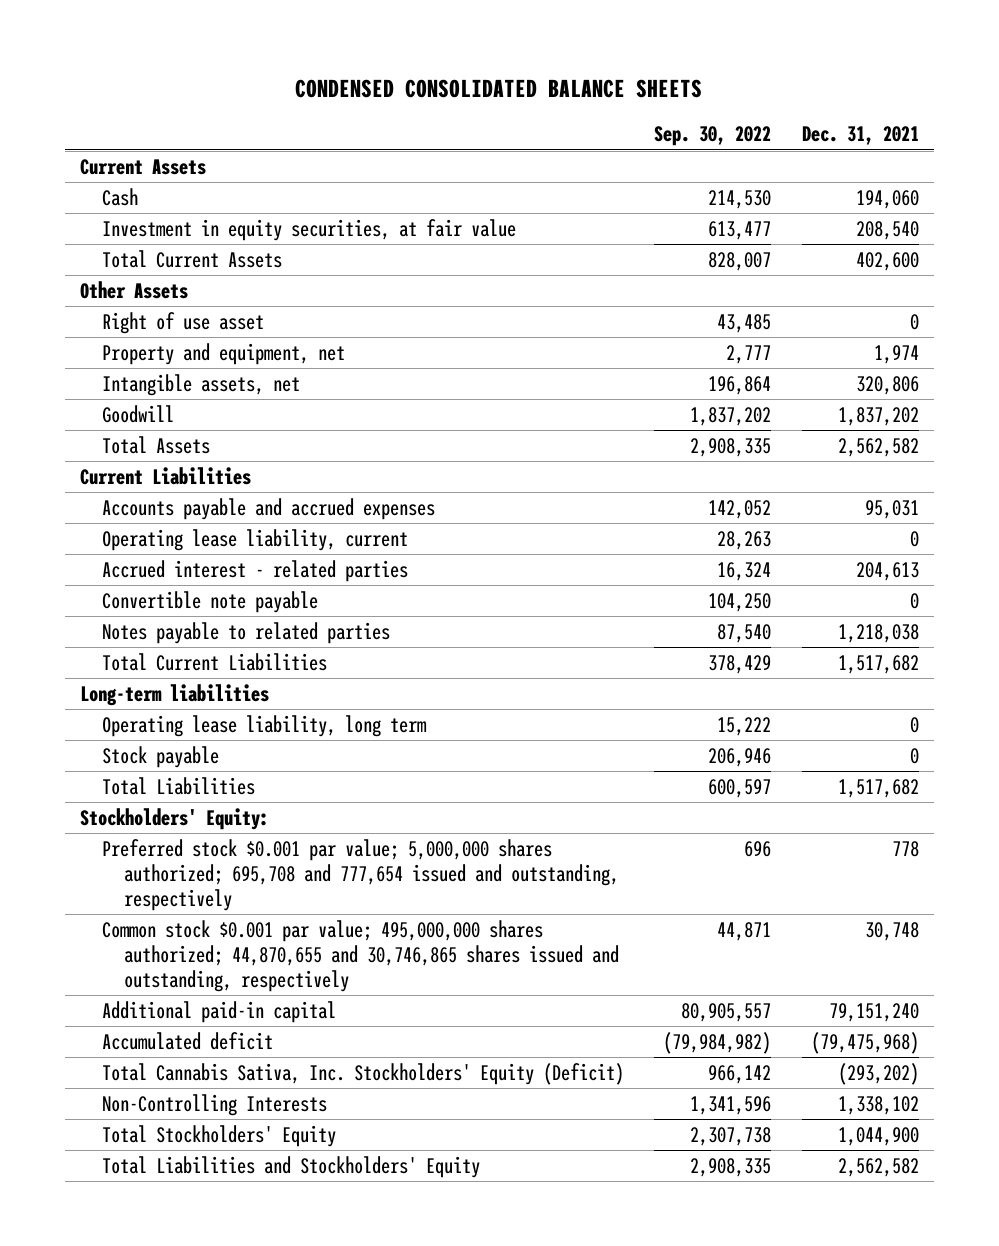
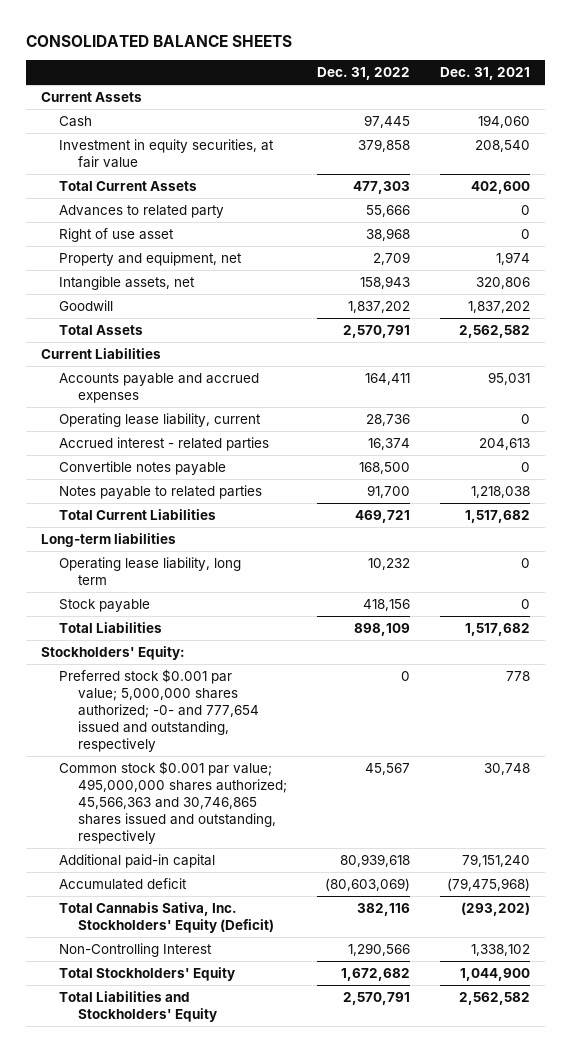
- CONDENSED CONSOLIDATED BALANCE SHEETS
+ CONSOLIDATED BALANCE SHEETS
- | Sep. 30, 2022 | Dec. 31, 2021
+ | Dec. 31, 2022 | Dec. 31, 2021
- Other Assets
+ Advances to related party | 55,666 | 0
- Convertible note payable | 104,250 | 0
+ Convertible notes payable | 168,500 | 0
- Preferred stock $0.001 par value; 5,000,000 shares authorized; 695,708 and 777,654 issued and outstanding, respectively | 696 | 778
- Common stock $0.001 par value; 495,000,000 shares authorized; 44,870,655 and 30,746,865 shares issued and outstanding, respectively | 44,871 | 30,748
+ Preferred stock $0.001 par value; 5,000,000 shares authorized; -0- and 777,654 issued and outstanding, respectively | 0 | 778
+ Common stock $0.001 par value; 495,000,000 shares authorized; 45,566,363 and 30,746,865 shares issued and outstanding, respectively | 45,567 | 30,748
- Non-Controlling Interests | 1,341,596 | 1,338,102
+ Non-Controlling Interest | 1,290,566 | 1,338,102

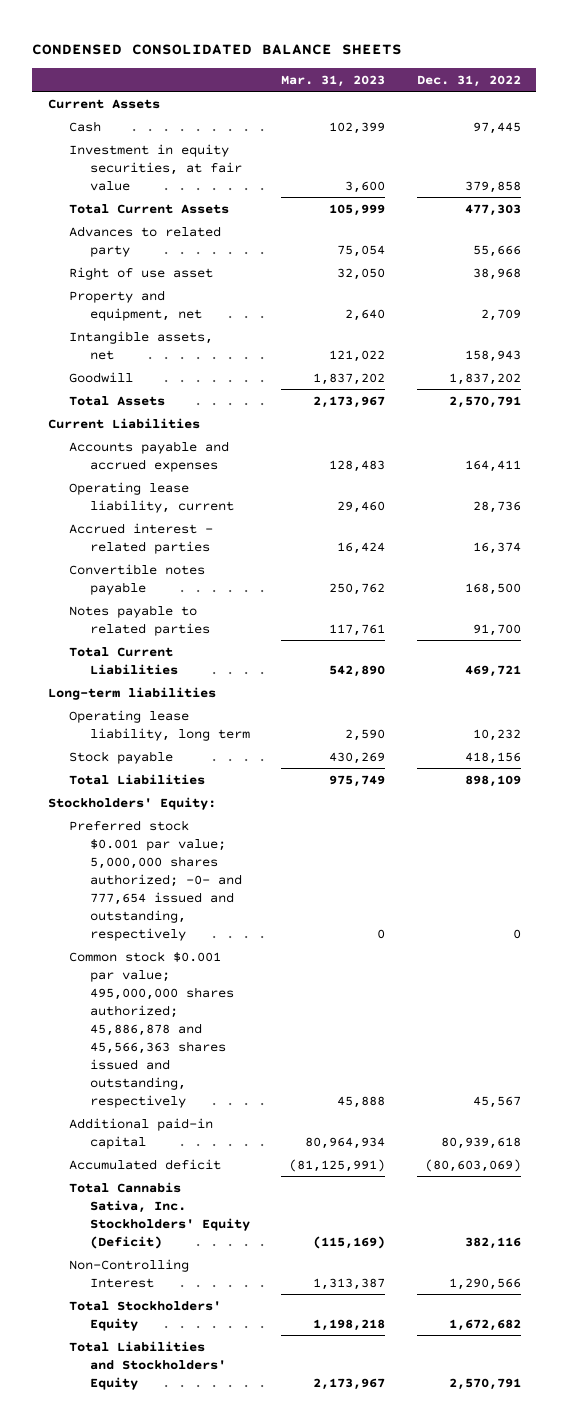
- CONSOLIDATED BALANCE SHEETS
+ CONDENSED CONSOLIDATED BALANCE SHEETS
- | Dec. 31, 2022 | Dec. 31, 2021
+ | Mar. 31, 2023 | Dec. 31, 2022
- Common stock $0.001 par value; 495,000,000 shares authorized; 45,566,363 and 30,746,865 shares issued and outstanding, respectively | 45,567 | 30,748
+ Common stock $0.001 par value; 495,000,000 shares authorized; 45,886,878 and 45,566,363 shares issued and outstanding, respectively | 45,888 | 45,567

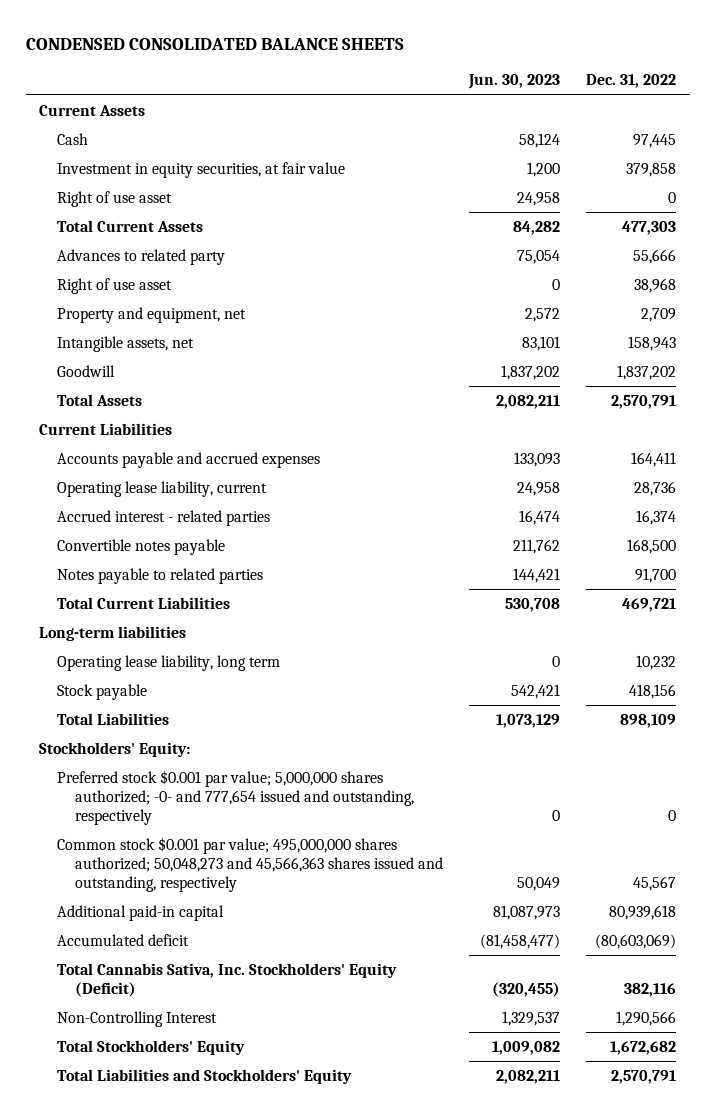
- | Mar. 31, 2023 | Dec. 31, 2022
+ | Jun. 30, 2023 | Dec. 31, 2022
+ Right of use asset | 24,958 | 0
- Common stock $0.001 par value; 495,000,000 shares authorized; 45,886,878 and 45,566,363 shares issued and outstanding, respectively | 45,888 | 45,567
+ Common stock $0.001 par value; 495,000,000 shares authorized; 50,048,273 and 45,566,363 shares issued and outstanding, respectively | 50,049 | 45,567

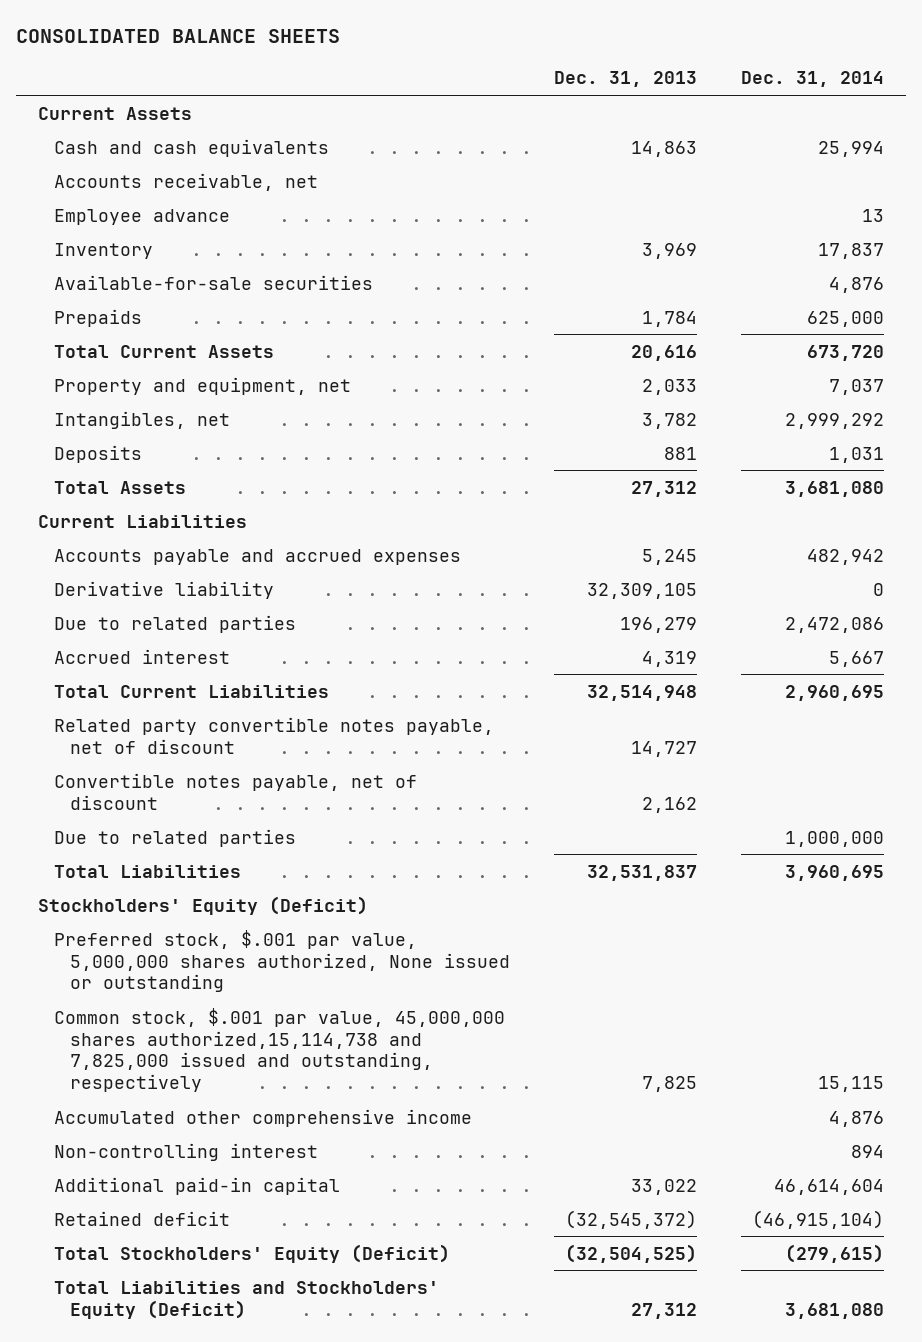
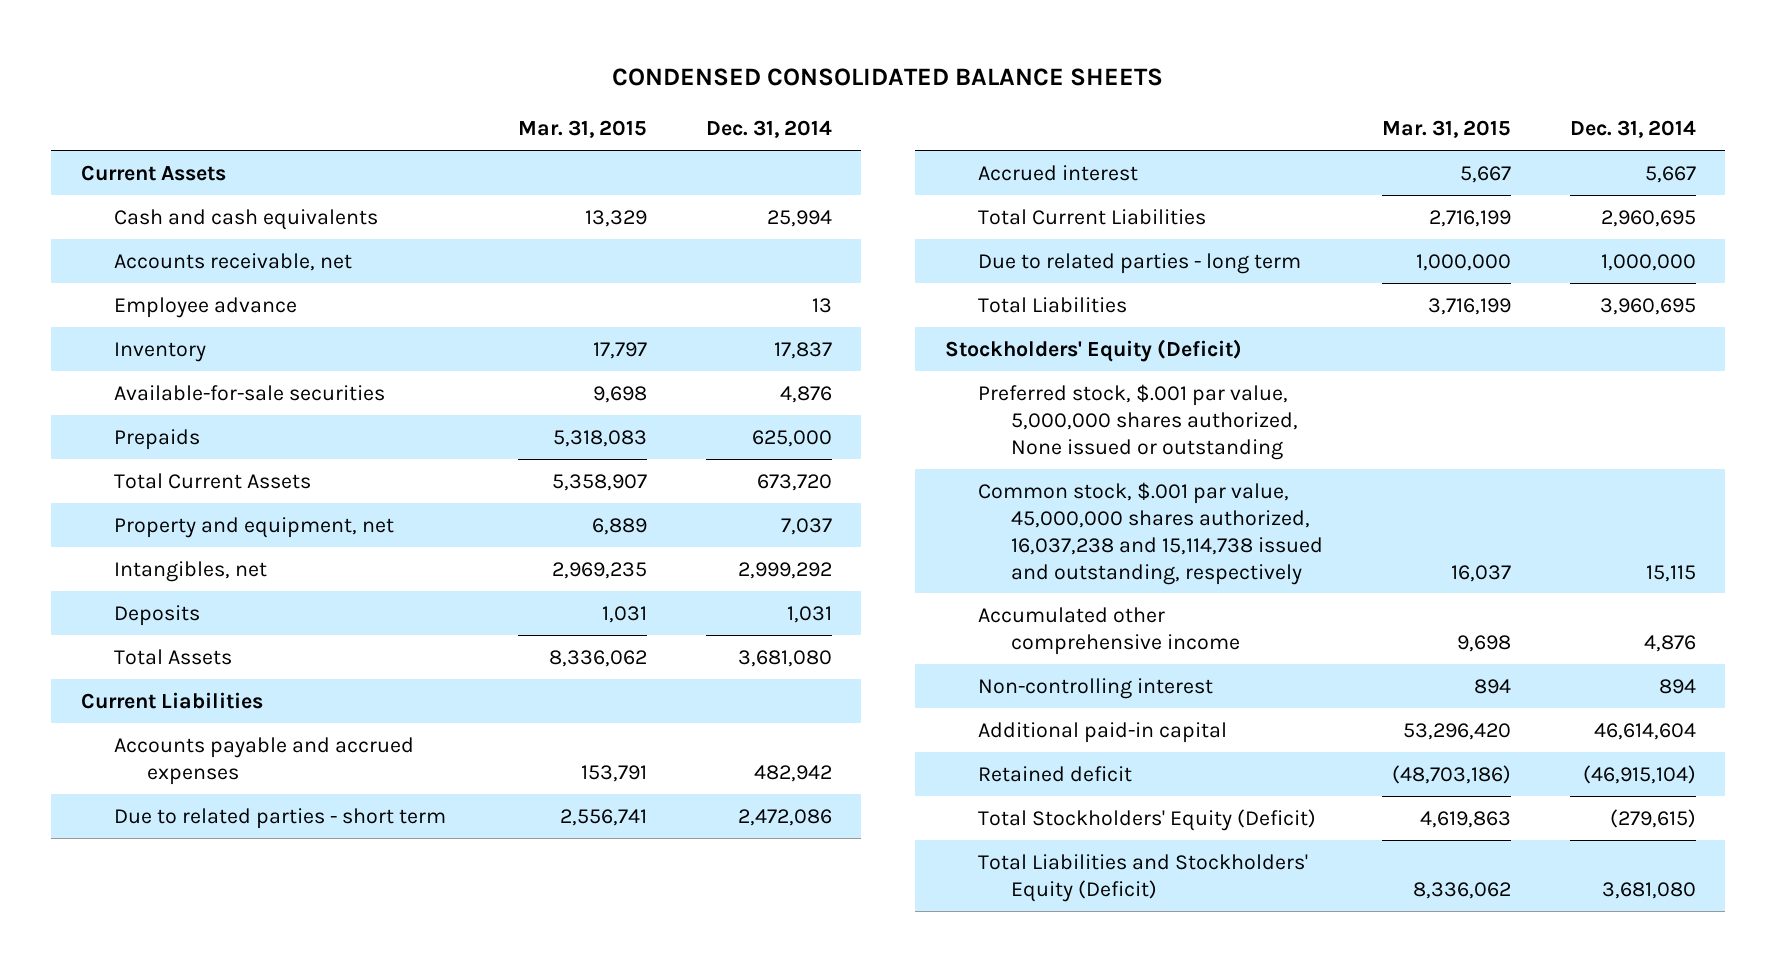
- CONSOLIDATED BALANCE SHEETS
+ CONDENSED CONSOLIDATED BALANCE SHEETS
- | Dec. 31, 2013 | Dec. 31, 2014
+ | Mar. 31, 2015 | Dec. 31, 2014
- Derivative liability | 32,309,105 | 0
- Due to related parties | 196,279 | 2,472,086
+ Due to related parties - short term | 2,556,741 | 2,472,086
- Related party convertible notes payable, net of discount | 14,727 |
- Convertible notes payable, net of discount | 2,162 |
- Due to related parties | | 1,000,000
+ Due to related parties - long term | 1,000,000 | 1,000,000
- Common stock, $.001 par value, 45,000,000 shares authorized,15,114,738 and 7,825,000 issued and outstanding, respectively | 7,825 | 15,115
+ Common stock, $.001 par value, 45,000,000 shares authorized, 16,037,238 and 15,114,738 issued and outstanding, respectively | 16,037 | 15,115

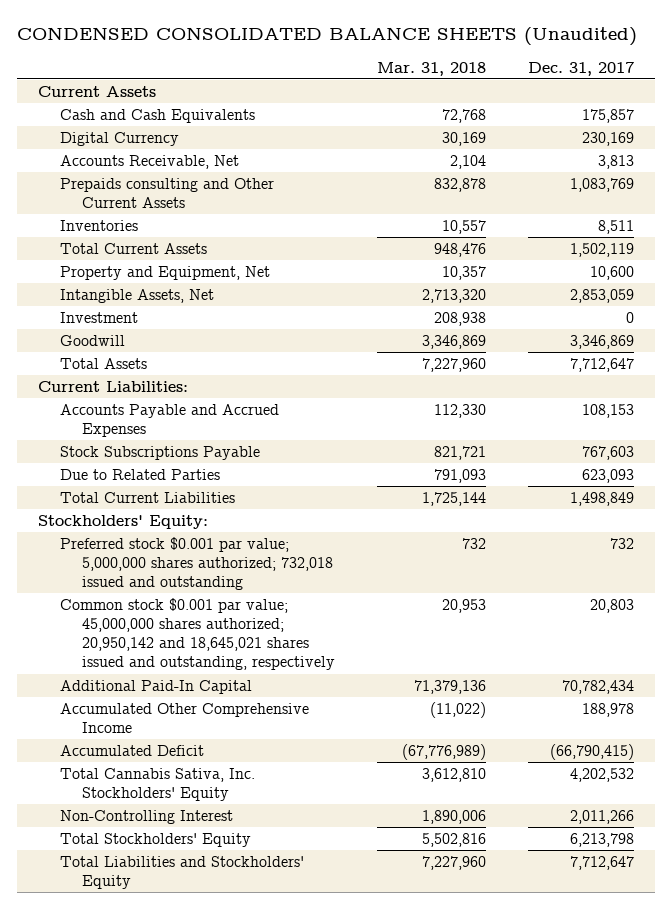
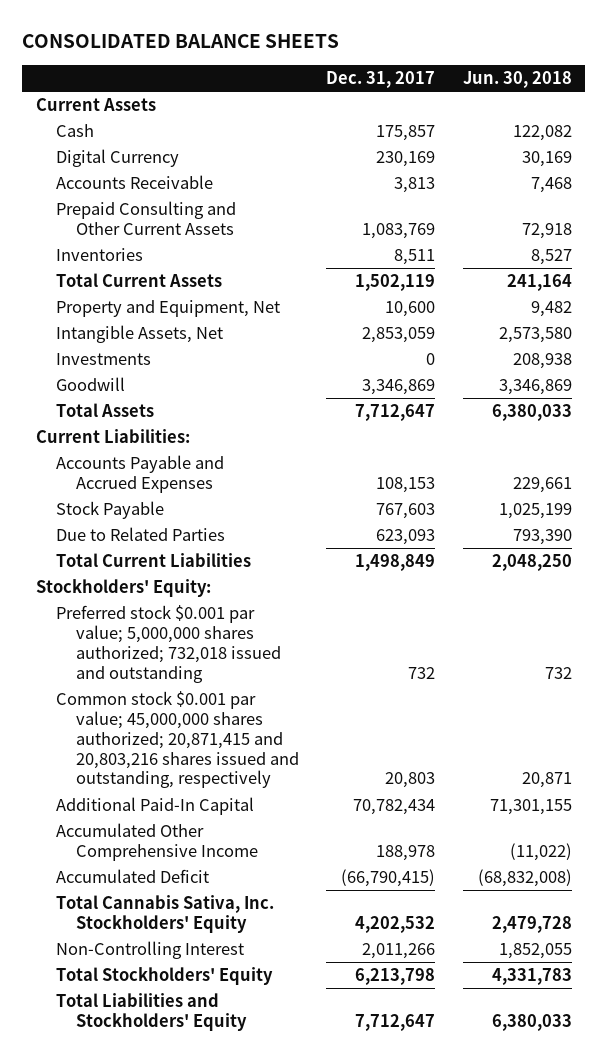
- CONDENSED CONSOLIDATED BALANCE SHEETS (Unaudited)
+ CONSOLIDATED BALANCE SHEETS
- | Mar. 31, 2018 | Dec. 31, 2017
+ | Dec. 31, 2017 | Jun. 30, 2018
- Cash and Cash Equivalents | 72,768 | 175,857
+ Cash | 175,857 | 122,082
- Accounts Receivable, Net | 2,104 | 3,813
- Prepaids consulting and Other Current Assets | 832,878 | 1,083,769
+ Accounts Receivable | 3,813 | 7,468
+ Prepaid Consulting and Other Current Assets | 1,083,769 | 72,918
- Investment | 208,938 | 0
+ Investments | 0 | 208,938
- Stock Subscriptions Payable | 821,721 | 767,603
+ Stock Payable | 767,603 | 1,025,199
- Common stock $0.001 par value; 45,000,000 shares authorized; 20,950,142 and 18,645,021 shares issued and outstanding, respectively | 20,953 | 20,803
+ Common stock $0.001 par value; 45,000,000 shares authorized; 20,871,415 and 20,803,216 shares issued and outstanding, respectively | 20,803 | 20,871

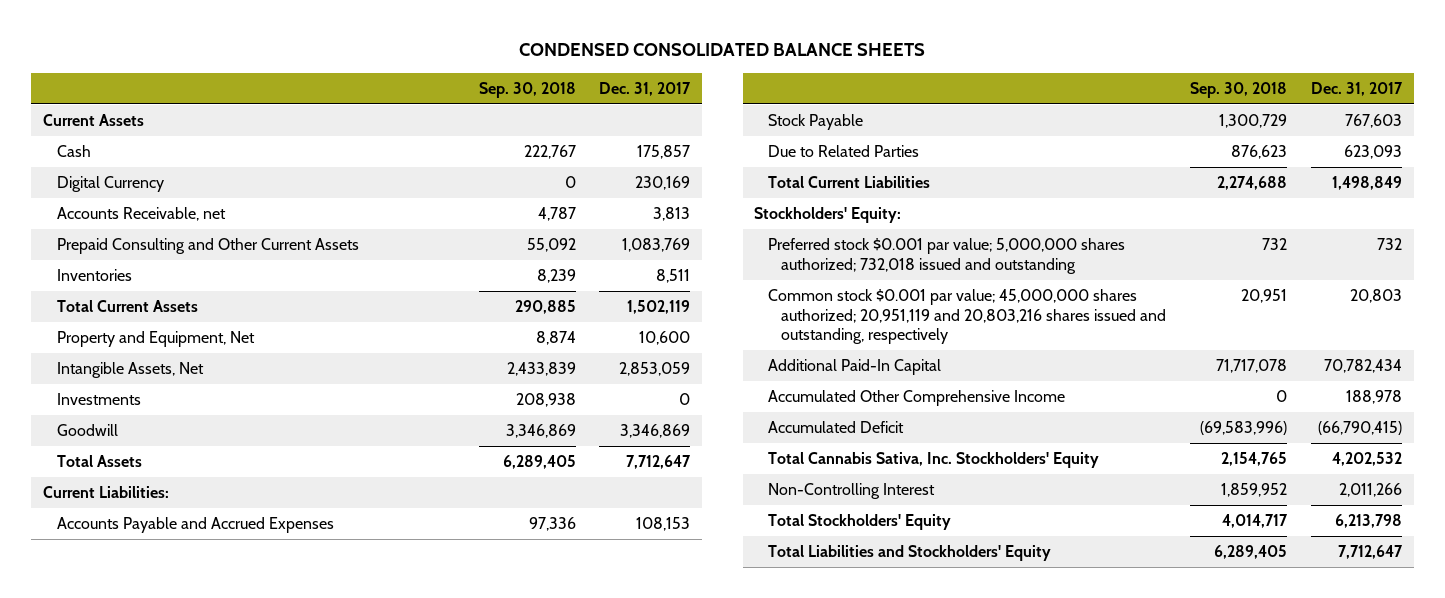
- CONSOLIDATED BALANCE SHEETS
+ CONDENSED CONSOLIDATED BALANCE SHEETS
- | Dec. 31, 2017 | Jun. 30, 2018
+ | Sep. 30, 2018 | Dec. 31, 2017
- Accounts Receivable | 3,813 | 7,468
+ Accounts Receivable, net | 4,787 | 3,813
- Common stock $0.001 par value; 45,000,000 shares authorized; 20,871,415 and 20,803,216 shares issued and outstanding, respectively | 20,803 | 20,871
+ Common stock $0.001 par value; 45,000,000 shares authorized; 20,951,119 and 20,803,216 shares issued and outstanding, respectively | 20,951 | 20,803

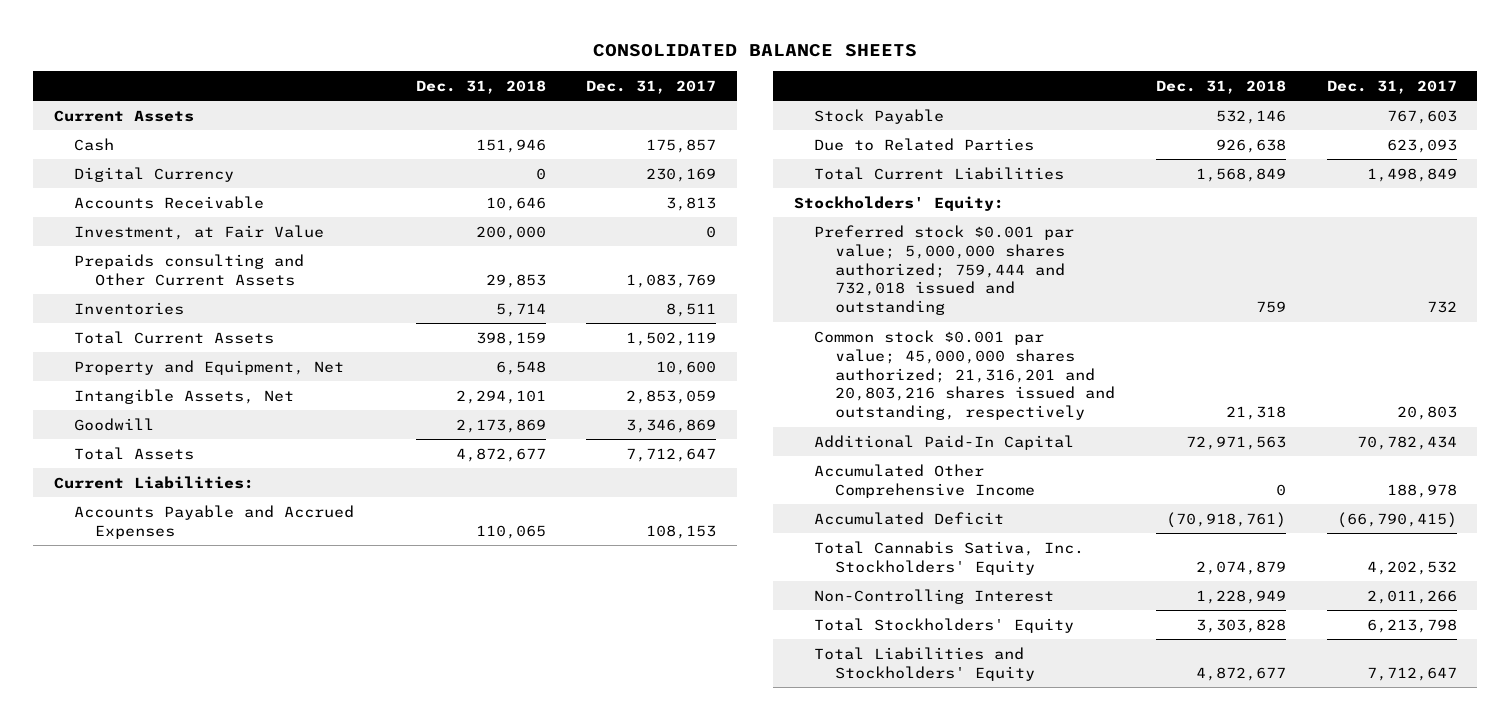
- CONDENSED CONSOLIDATED BALANCE SHEETS
+ CONSOLIDATED BALANCE SHEETS
- | Sep. 30, 2018 | Dec. 31, 2017
+ | Dec. 31, 2018 | Dec. 31, 2017
- Accounts Receivable, net | 4,787 | 3,813
- Prepaid Consulting and Other Current Assets | 55,092 | 1,083,769
+ Accounts Receivable | 10,646 | 3,813
+ Investment, at Fair Value | 200,000 | 0
+ Prepaids consulting and Other Current Assets | 29,853 | 1,083,769
- Investments | 208,938 | 0
- Preferred stock $0.001 par value; 5,000,000 shares authorized; 732,018 issued and outstanding | 732 | 732
- Common stock $0.001 par value; 45,000,000 shares authorized; 20,951,119 and 20,803,216 shares issued and outstanding, respectively | 20,951 | 20,803
+ Preferred stock $0.001 par value; 5,000,000 shares authorized; 759,444 and 732,018 issued and outstanding | 759 | 732
+ Common stock $0.001 par value; 45,000,000 shares authorized; 21,316,201 and 20,803,216 shares issued and outstanding, respectively | 21,318 | 20,803

